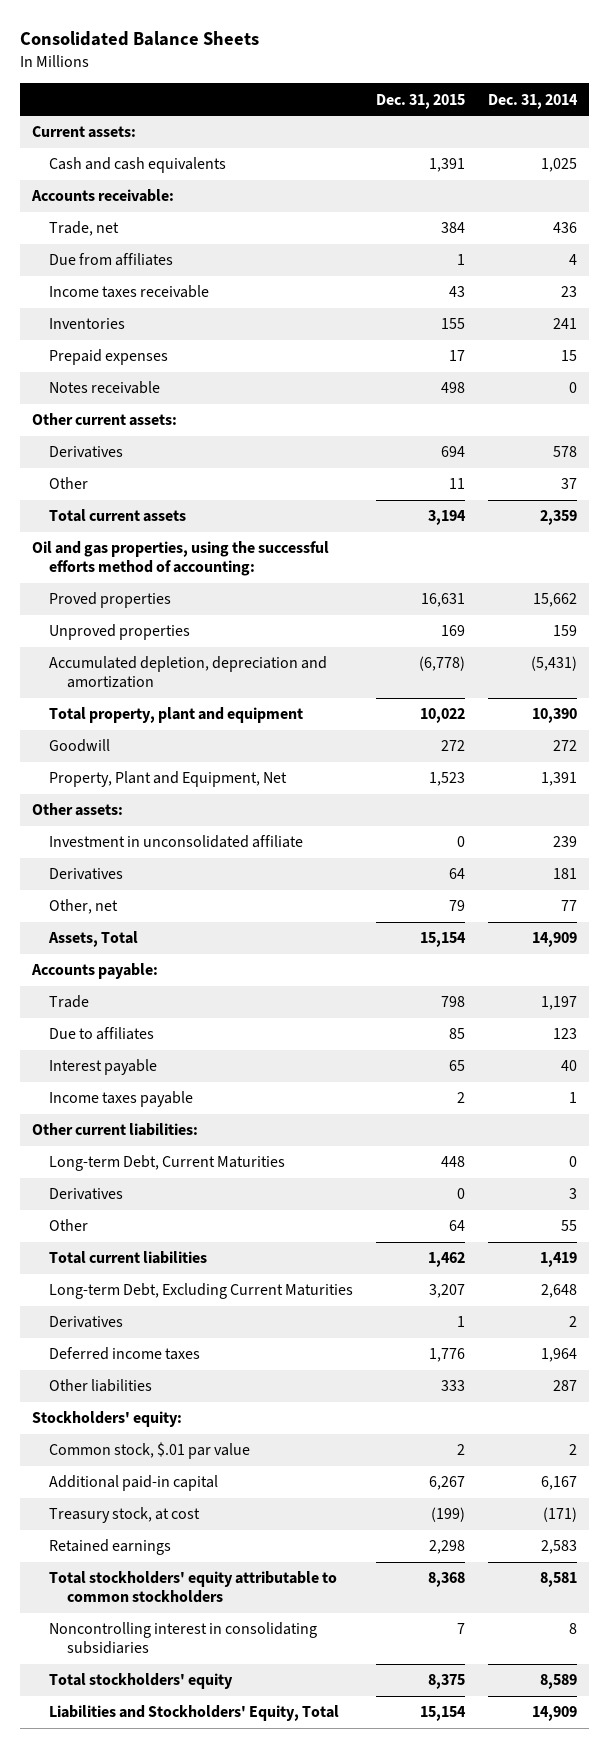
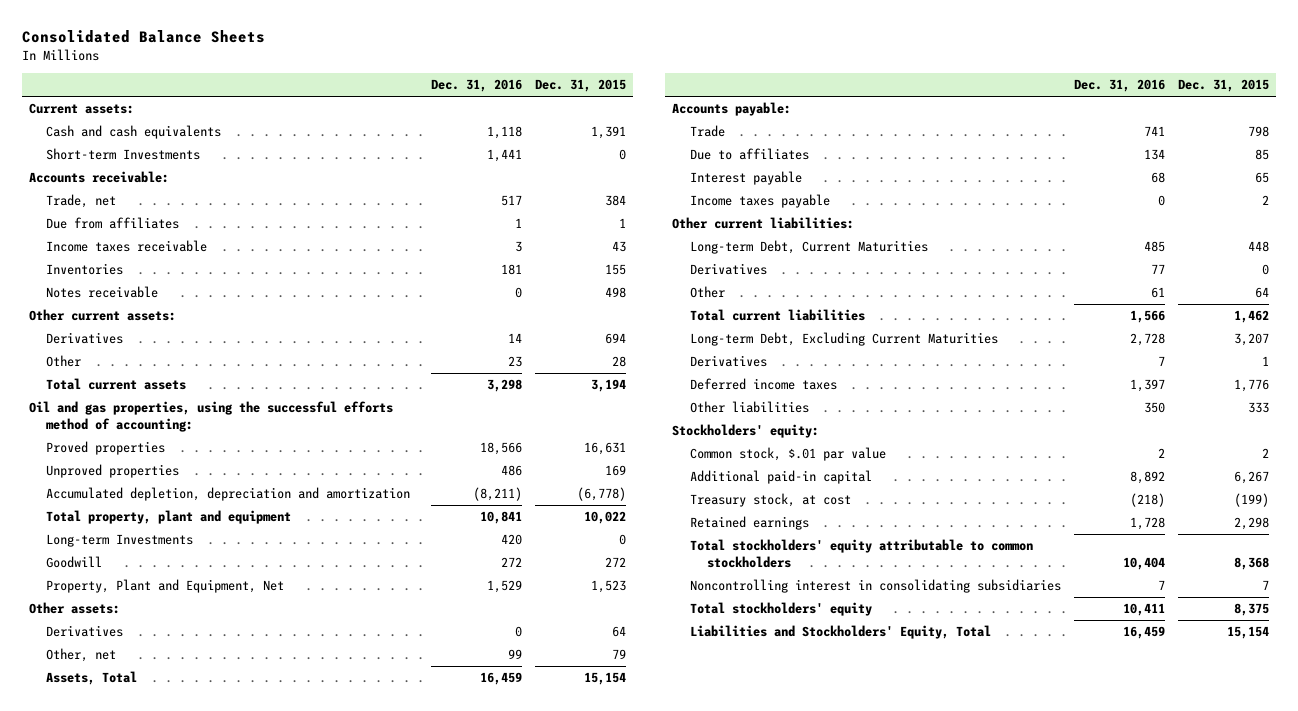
- | Dec. 31, 2015 | Dec. 31, 2014
+ | Dec. 31, 2016 | Dec. 31, 2015
+ Short-term Investments | 1,441 | 0
- Prepaid expenses | 17 | 15
- Other | 11 | 37
+ Other | 23 | 28
+ Long-term Investments | 420 | 0
- Investment in unconsolidated affiliate | 0 | 239

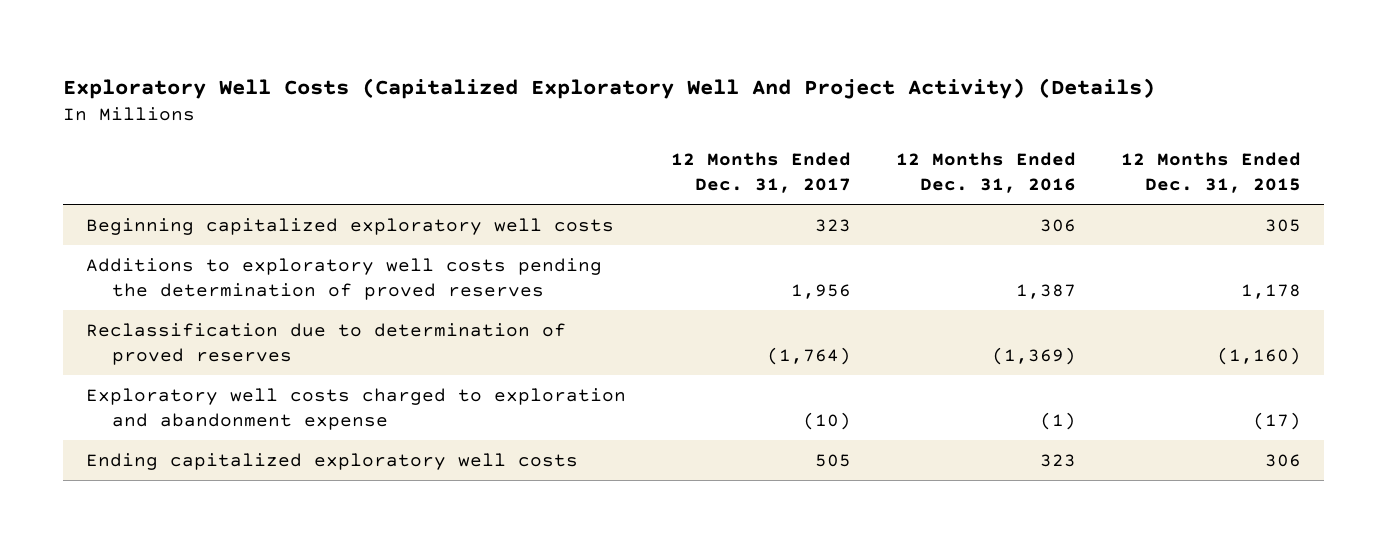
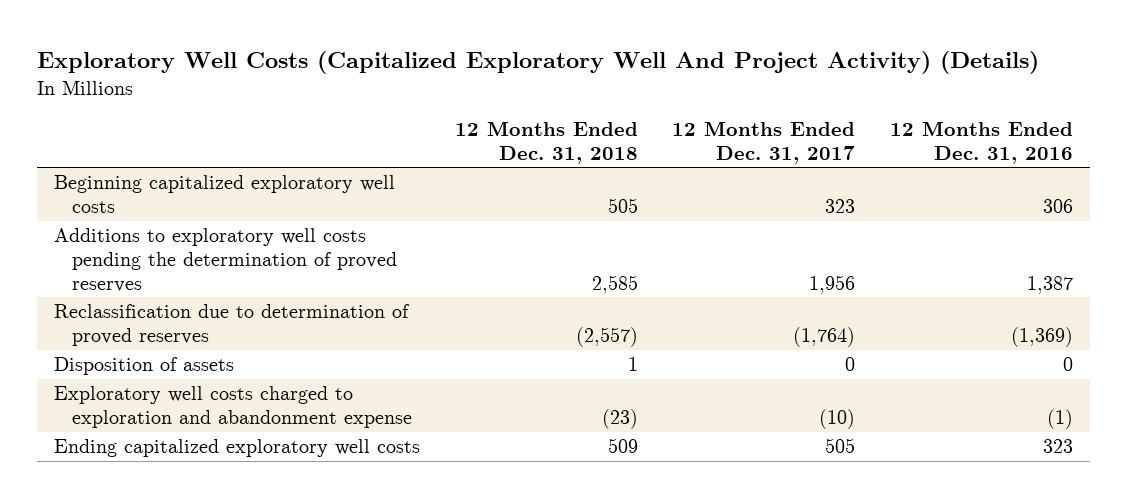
- | 12 Months Ended Dec. 31, 2017 | 12 Months Ended Dec. 31, 2016 | 12 Months Ended Dec. 31, 2015
+ | 12 Months Ended Dec. 31, 2018 | 12 Months Ended Dec. 31, 2017 | 12 Months Ended Dec. 31, 2016
+ Disposition of assets | 1 | 0 | 0

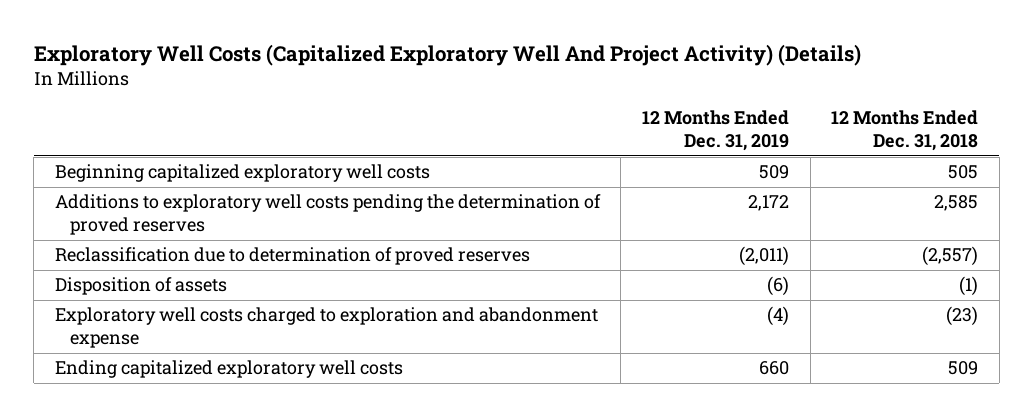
- | 12 Months Ended Dec. 31, 2018 | 12 Months Ended Dec. 31, 2017 | 12 Months Ended Dec. 31, 2016
+ | 12 Months Ended Dec. 31, 2019 | 12 Months Ended Dec. 31, 2018
- Disposition of assets | 1 | 0 | 0
+ Disposition of assets | (6) | (1)

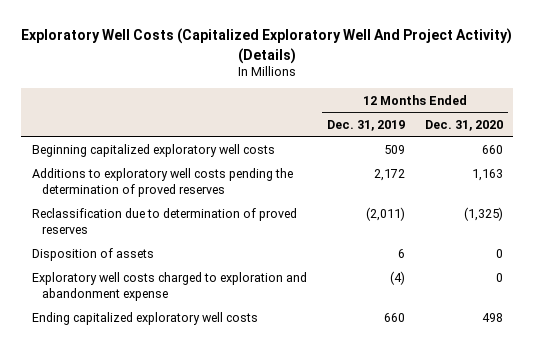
- | 12 Months Ended Dec. 31, 2019 | 12 Months Ended Dec. 31, 2018
+ | 12 Months Ended Dec. 31, 2019 | 12 Months Ended Dec. 31, 2020
- Disposition of assets | (6) | (1)
+ Disposition of assets | 6 | 0

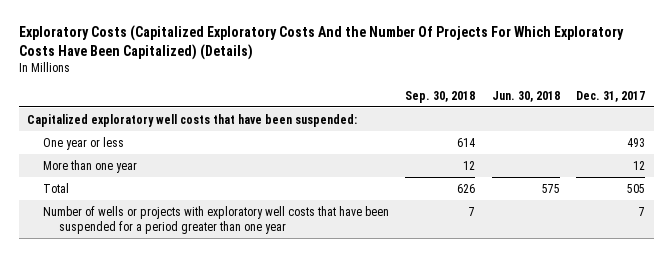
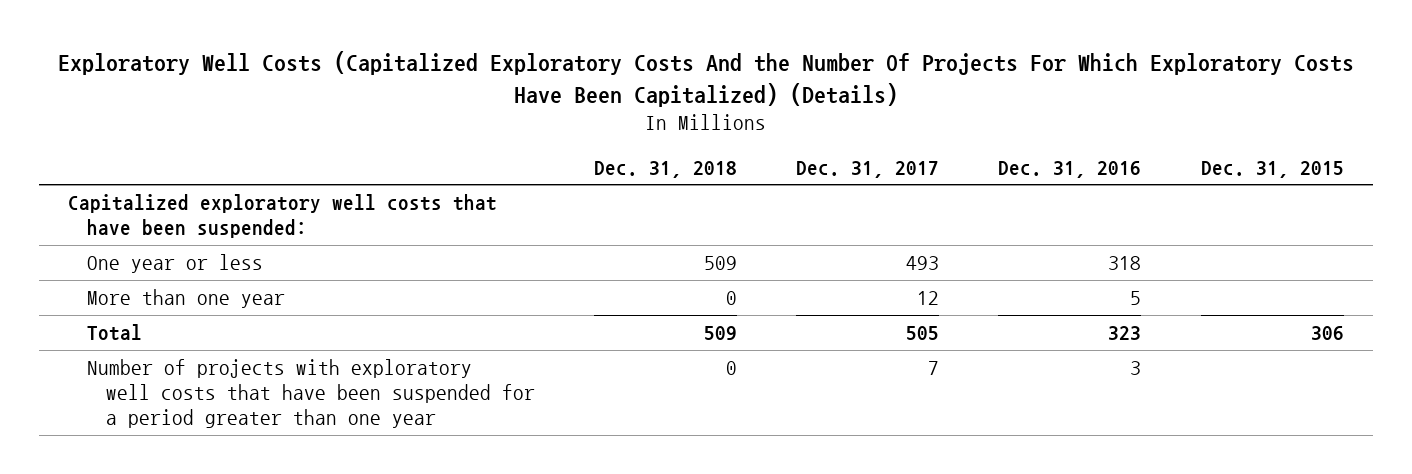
- Exploratory Costs (Capitalized Exploratory Costs And the Number Of Projects For Which Exploratory Costs Have Been Capitalized) (Details)
+ Exploratory Well Costs (Capitalized Exploratory Costs And the Number Of Projects For Which Exploratory Costs Have Been Capitalized) (Details)
- | Sep. 30, 2018 | Jun. 30, 2018 | Dec. 31, 2017
+ | Dec. 31, 2018 | Dec. 31, 2017 | Dec. 31, 2016 | Dec. 31, 2015
- Number of wells or projects with exploratory well costs that have been suspended for a period greater than one year | 7 | | 7
+ Number of projects with exploratory well costs that have been suspended for a period greater than one year | 0 | 7 | 3 |

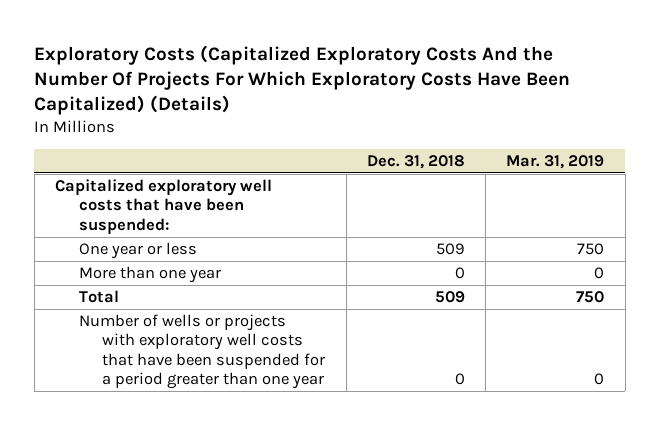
- Exploratory Well Costs (Capitalized Exploratory Costs And the Number Of Projects For Which Exploratory Costs Have Been Capitalized) (Details)
+ Exploratory Costs (Capitalized Exploratory Costs And the Number Of Projects For Which Exploratory Costs Have Been Capitalized) (Details)
- | Dec. 31, 2018 | Dec. 31, 2017 | Dec. 31, 2016 | Dec. 31, 2015
+ | Dec. 31, 2018 | Mar. 31, 2019
- Number of projects with exploratory well costs that have been suspended for a period greater than one year | 0 | 7 | 3 |
+ Number of wells or projects with exploratory well costs that have been suspended for a period greater than one year | 0 | 0

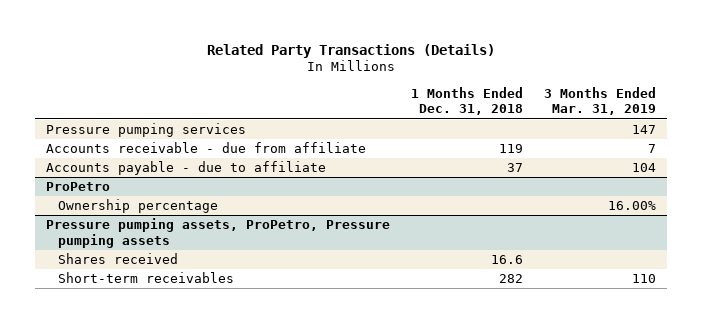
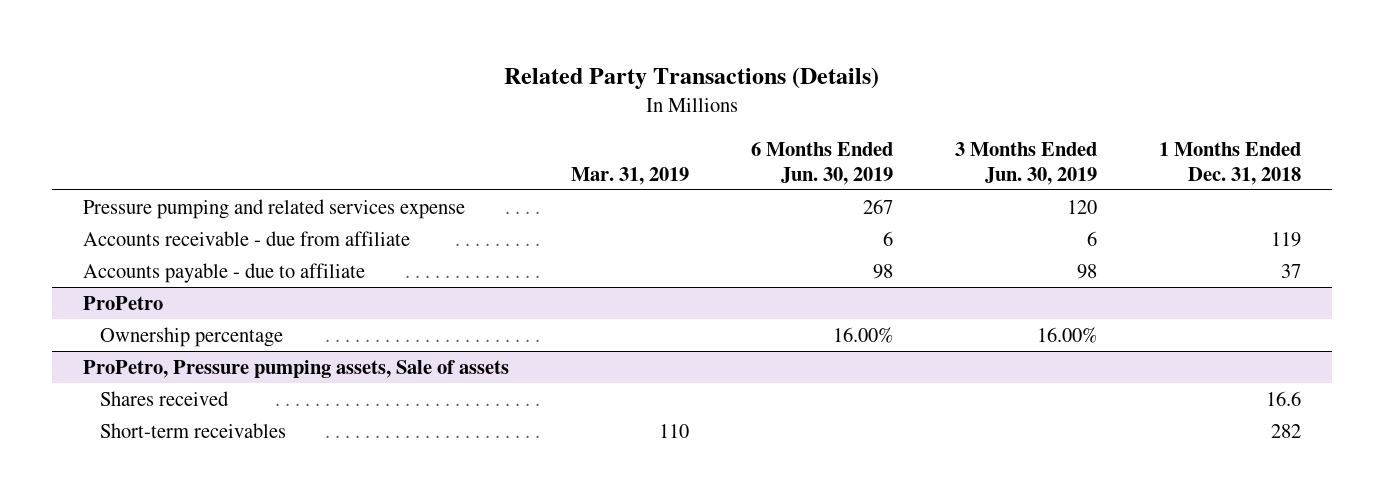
- | 1 Months Ended Dec. 31, 2018 | 3 Months Ended Mar. 31, 2019
+ | Mar. 31, 2019 | 6 Months Ended Jun. 30, 2019 | 3 Months Ended Jun. 30, 2019 | 1 Months Ended Dec. 31, 2018
- Pressure pumping services | | 147
+ Pressure pumping and related services expense | | 267 | 120 |
- Pressure pumping assets, ProPetro, Pressure pumping assets
+ ProPetro, Pressure pumping assets, Sale of assets

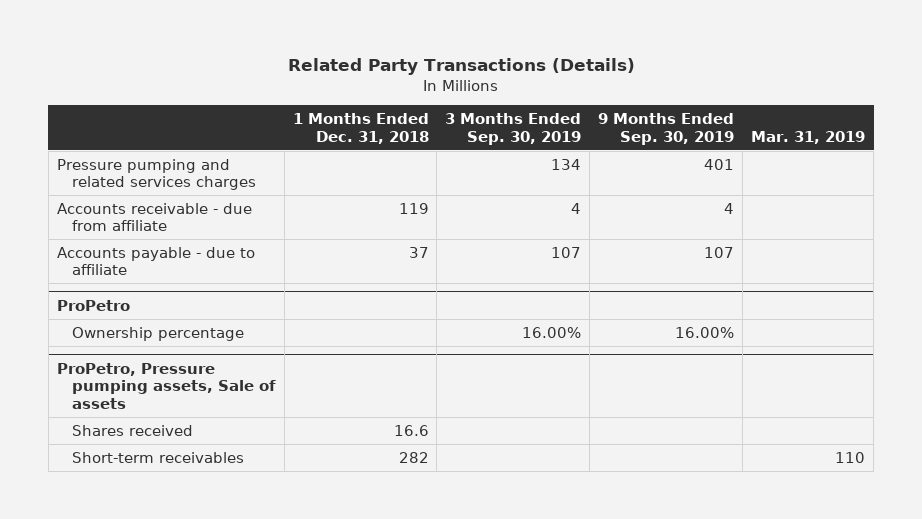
- | Mar. 31, 2019 | 6 Months Ended Jun. 30, 2019 | 3 Months Ended Jun. 30, 2019 | 1 Months Ended Dec. 31, 2018
+ | 1 Months Ended Dec. 31, 2018 | 3 Months Ended Sep. 30, 2019 | 9 Months Ended Sep. 30, 2019 | Mar. 31, 2019
- Pressure pumping and related services expense | | 267 | 120 |
+ Pressure pumping and related services charges | | 134 | 401 |

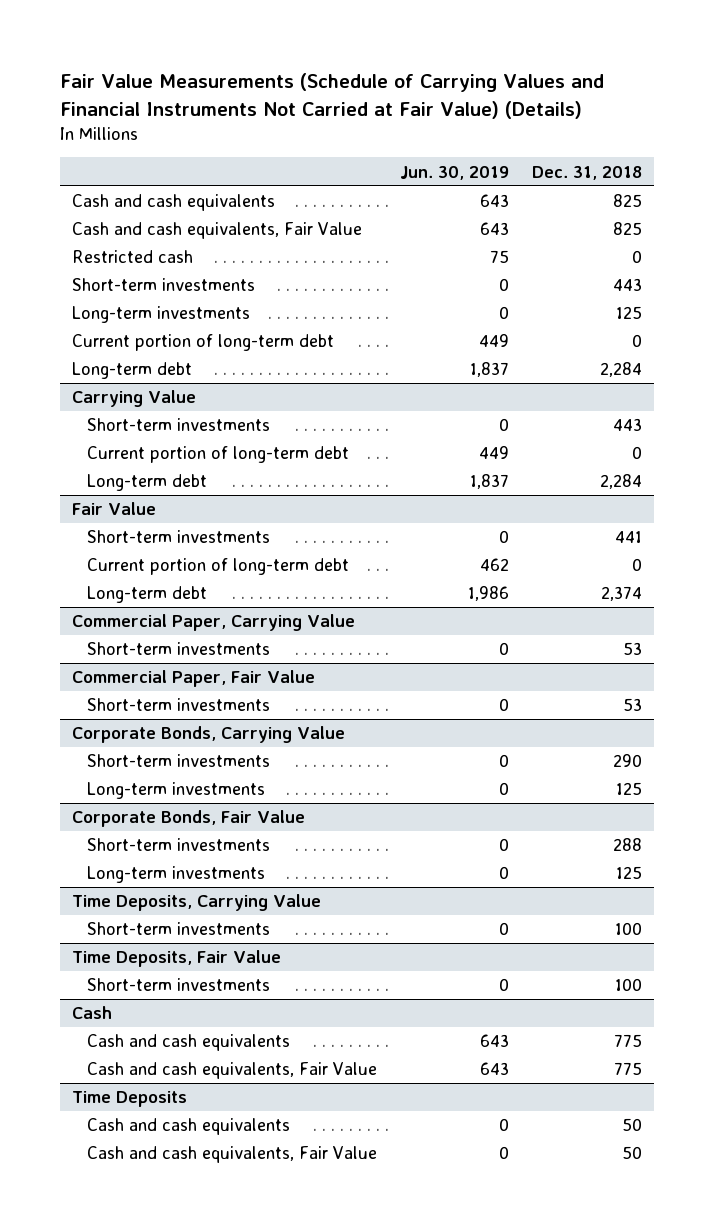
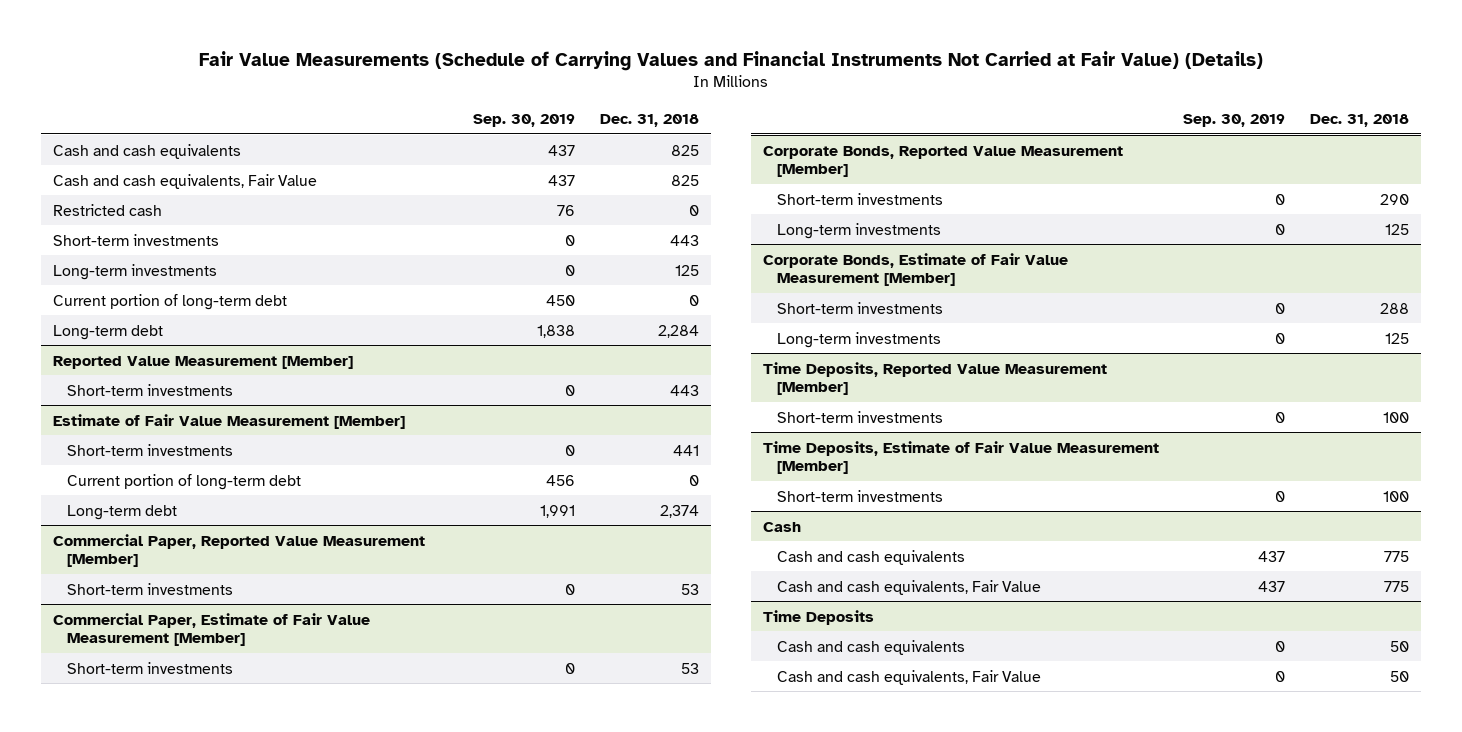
- | Jun. 30, 2019 | Dec. 31, 2018
+ | Sep. 30, 2019 | Dec. 31, 2018
- Carrying Value
+ Reported Value Measurement [Member]
- Current portion of long-term debt | 449 | 0
- Long-term debt | 1,837 | 2,284
- Fair Value
+ Estimate of Fair Value Measurement [Member]
- Commercial Paper, Carrying Value
+ Commercial Paper, Reported Value Measurement [Member]
- Commercial Paper, Fair Value
+ Commercial Paper, Estimate of Fair Value Measurement [Member]
- Corporate Bonds, Carrying Value
+ Corporate Bonds, Reported Value Measurement [Member]
- Corporate Bonds, Fair Value
+ Corporate Bonds, Estimate of Fair Value Measurement [Member]
- Time Deposits, Carrying Value
+ Time Deposits, Reported Value Measurement [Member]
- Time Deposits, Fair Value
+ Time Deposits, Estimate of Fair Value Measurement [Member]

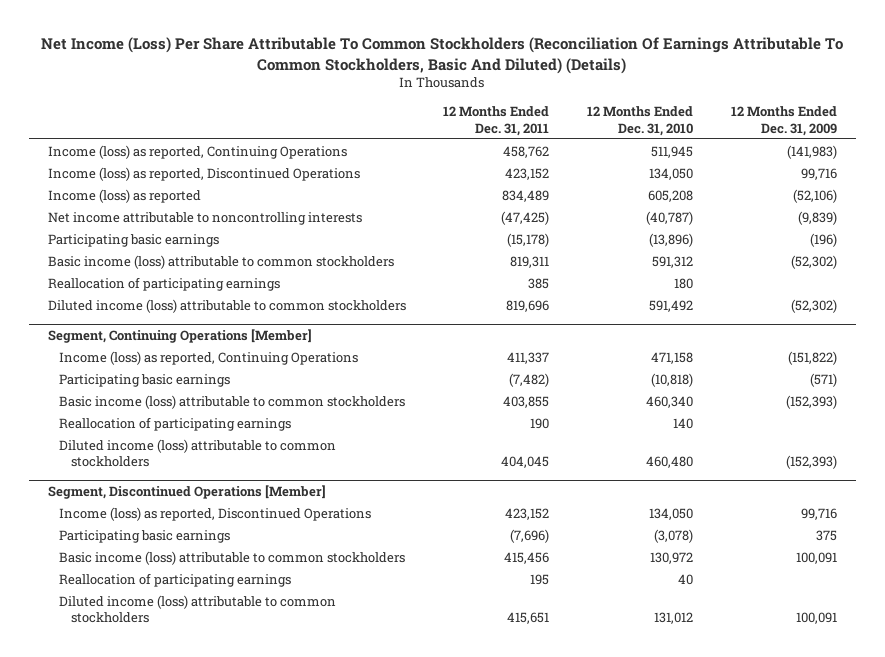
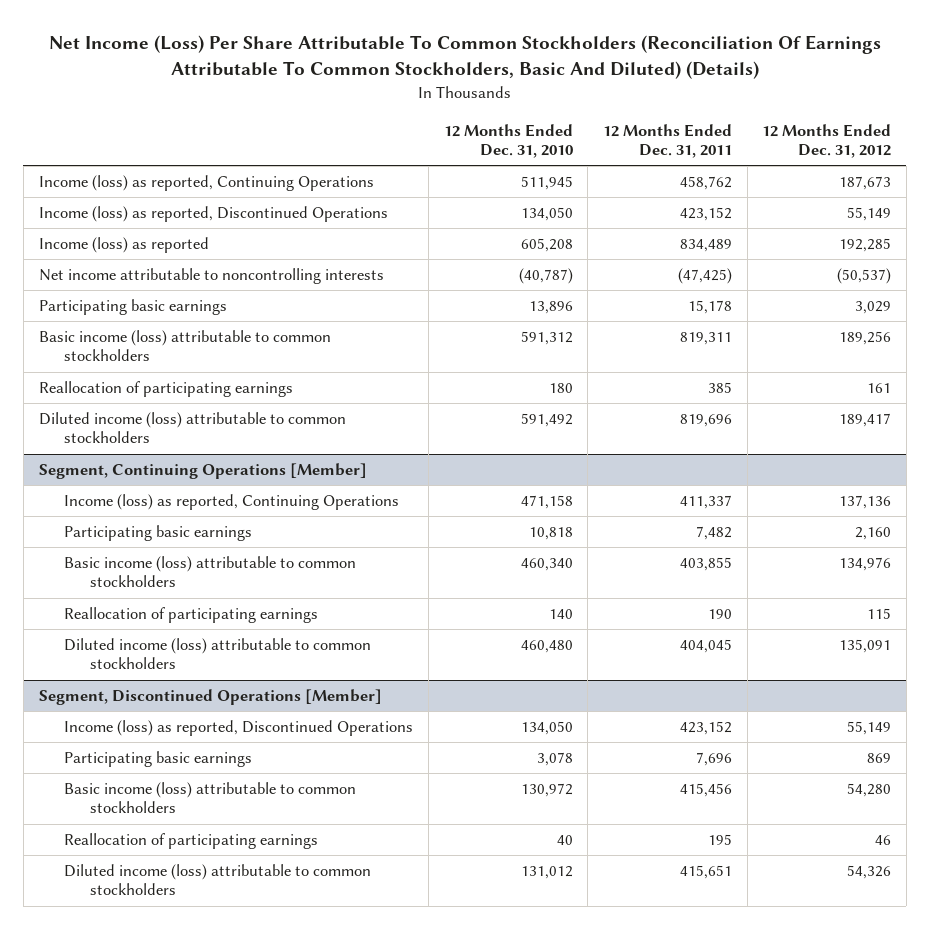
- | 12 Months Ended Dec. 31, 2011 | 12 Months Ended Dec. 31, 2010 | 12 Months Ended Dec. 31, 2009
+ | 12 Months Ended Dec. 31, 2010 | 12 Months Ended Dec. 31, 2011 | 12 Months Ended Dec. 31, 2012
- Participating basic earnings | (15,178) | (13,896) | (196)
+ Participating basic earnings | 13,896 | 15,178 | 3,029
@ Segment, Continuing Operations [Member]
- Participating basic earnings | (7,482) | (10,818) | (571)
+ Participating basic earnings | 10,818 | 7,482 | 2,160
@ Segment, Discontinued Operations [Member]
- Participating basic earnings | (7,696) | (3,078) | 375
+ Participating basic earnings | 3,078 | 7,696 | 869

